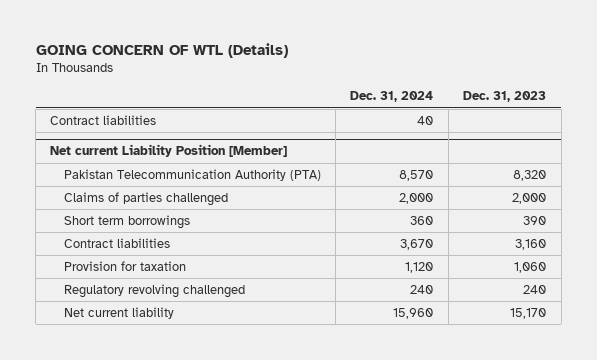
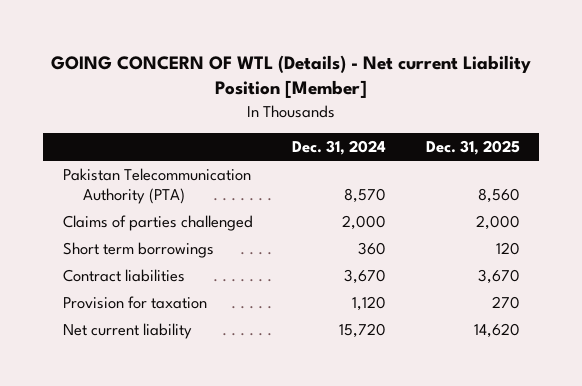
- GOING CONCERN OF WTL (Details)
+ GOING CONCERN OF WTL (Details) - Net current Liability Position [Member]
- | Dec. 31, 2024 | Dec. 31, 2023
+ | Dec. 31, 2024 | Dec. 31, 2025
- Contract liabilities | 40 |
- Net current Liability Position [Member]
- Regulatory revolving challenged | 240 | 240
- Net current liability | 15,960 | 15,170
+ Net current liability | 15,720 | 14,620

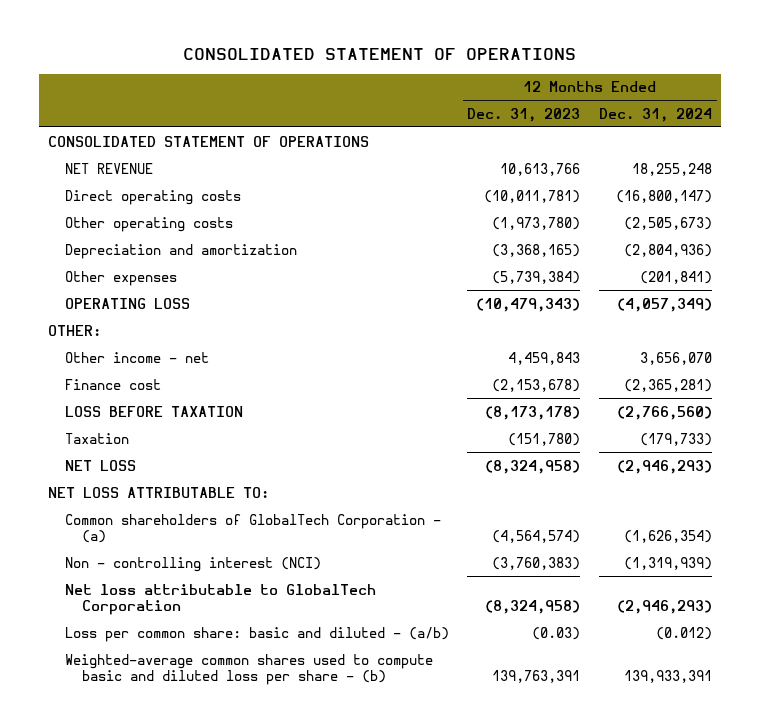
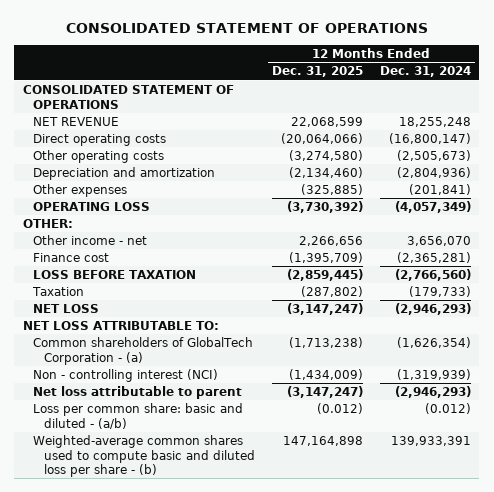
- | 12 Months Ended Dec. 31, 2023 | 12 Months Ended Dec. 31, 2024
+ | 12 Months Ended Dec. 31, 2025 | 12 Months Ended Dec. 31, 2024
- Net loss attributable to GlobalTech Corporation | (8,324,958) | (2,946,293)
+ Net loss attributable to parent | (3,147,247) | (2,946,293)

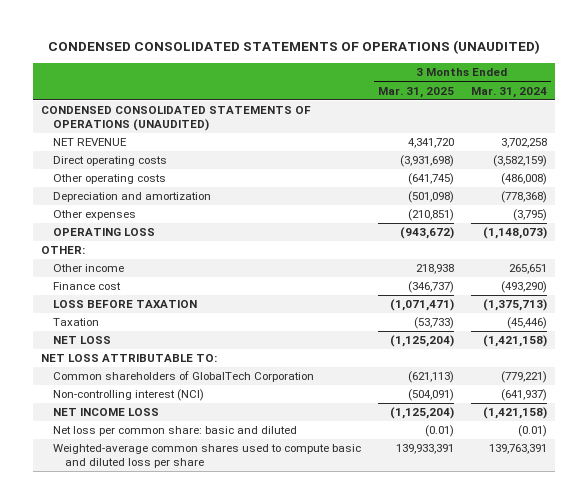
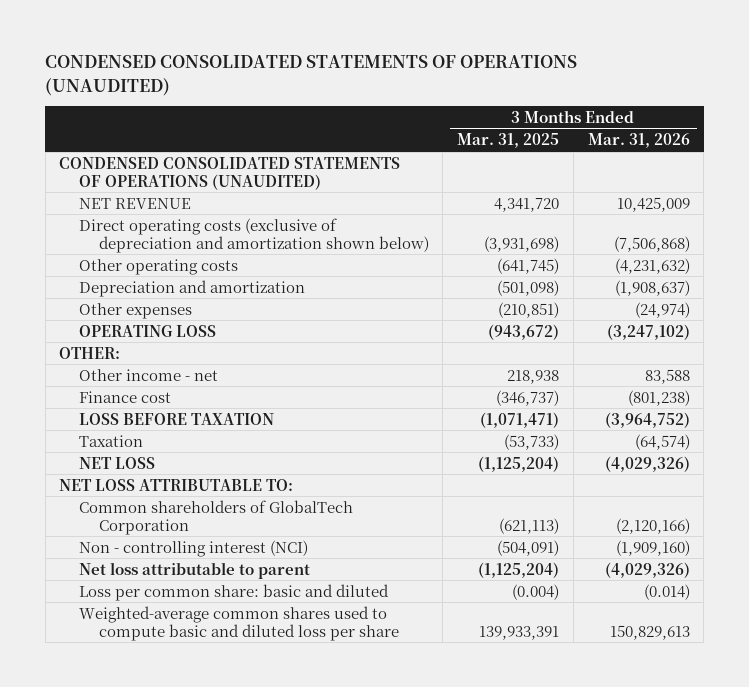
- | 3 Months Ended Mar. 31, 2025 | 3 Months Ended Mar. 31, 2024
+ | 3 Months Ended Mar. 31, 2025 | 3 Months Ended Mar. 31, 2026
- Direct operating costs | (3,931,698) | (3,582,159)
+ Direct operating costs (exclusive of depreciation and amortization shown below) | (3,931,698) | (7,506,868)
- Other income | 218,938 | 265,651
+ Other income - net | 218,938 | 83,588
- Non-controlling interest (NCI) | (504,091) | (641,937)
- NET INCOME LOSS | (1,125,204) | (1,421,158)
- Net loss per common share: basic and diluted | (0.01) | (0.01)
+ Non - controlling interest (NCI) | (504,091) | (1,909,160)
+ Net loss attributable to parent | (1,125,204) | (4,029,326)
+ Loss per common share: basic and diluted | (0.004) | (0.014)

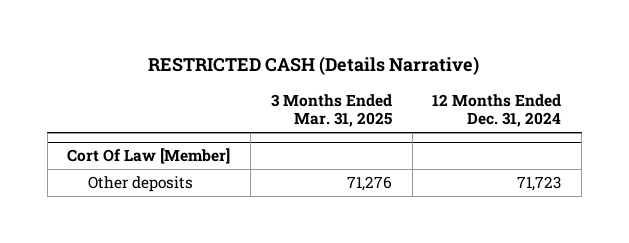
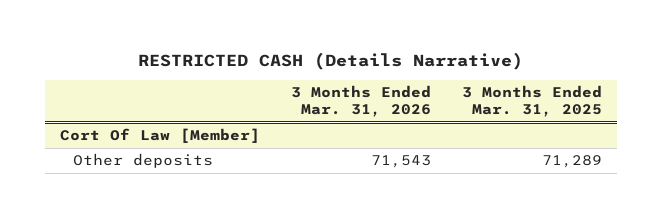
- | 3 Months Ended Mar. 31, 2025 | 12 Months Ended Dec. 31, 2024
+ | 3 Months Ended Mar. 31, 2026 | 3 Months Ended Mar. 31, 2025
@ Cort Of Law [Member]
- Other deposits | 71,276 | 71,723
+ Other deposits | 71,543 | 71,289

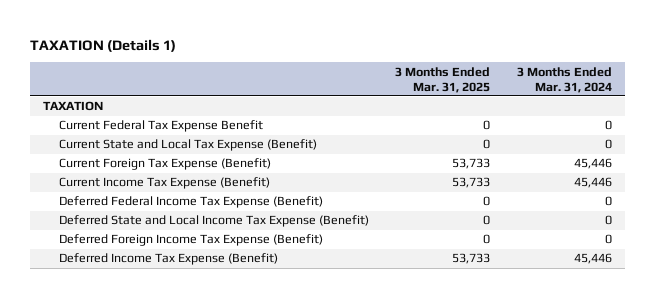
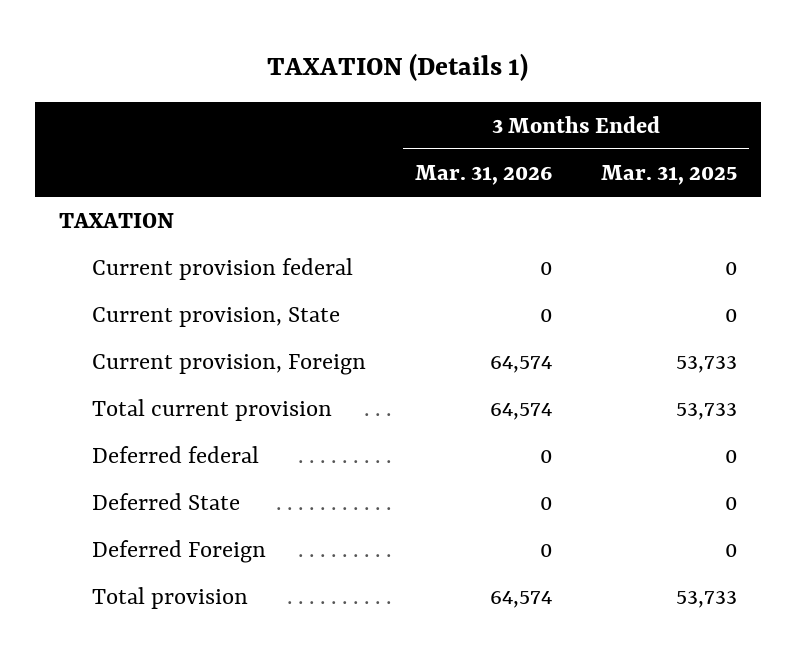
- | 3 Months Ended Mar. 31, 2025 | 3 Months Ended Mar. 31, 2024
+ | 3 Months Ended Mar. 31, 2026 | 3 Months Ended Mar. 31, 2025
- Current Federal Tax Expense Benefit | 0 | 0
- Current State and Local Tax Expense (Benefit) | 0 | 0
- Current Foreign Tax Expense (Benefit) | 53,733 | 45,446
- Current Income Tax Expense (Benefit) | 53,733 | 45,446
- Deferred Federal Income Tax Expense (Benefit) | 0 | 0
- Deferred State and Local Income Tax Expense (Benefit) | 0 | 0
- Deferred Foreign Income Tax Expense (Benefit) | 0 | 0
- Deferred Income Tax Expense (Benefit) | 53,733 | 45,446
+ Current provision federal | 0 | 0
+ Current provision, State | 0 | 0
+ Current provision, Foreign | 64,574 | 53,733
+ Total current provision | 64,574 | 53,733
+ Deferred federal | 0 | 0
+ Deferred State | 0 | 0
+ Deferred Foreign | 0 | 0
+ Total provision | 64,574 | 53,733

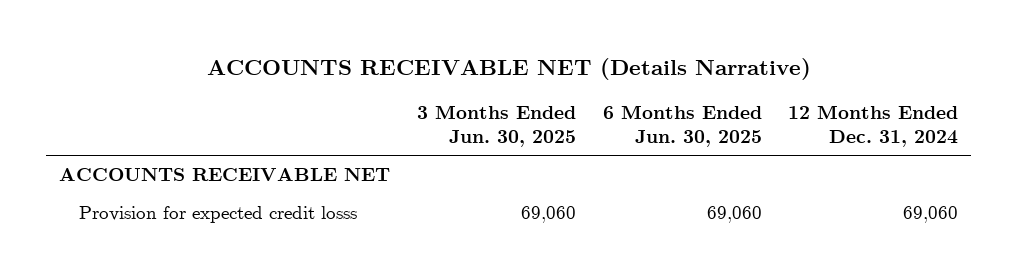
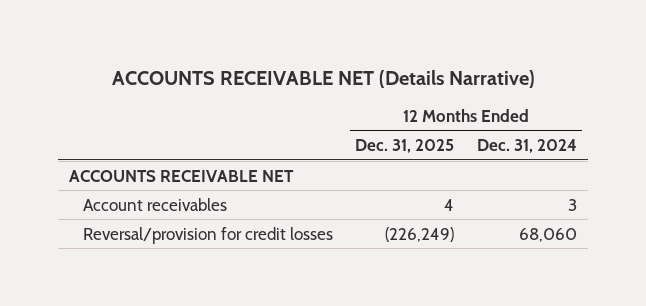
- | 3 Months Ended Jun. 30, 2025 | 6 Months Ended Jun. 30, 2025 | 12 Months Ended Dec. 31, 2024
+ | 12 Months Ended Dec. 31, 2025 | 12 Months Ended Dec. 31, 2024
- Provision for expected credit losss | 69,060 | 69,060 | 69,060
+ Account receivables | 4 | 3
+ Reversal/provision for credit losses | (226,249) | 68,060

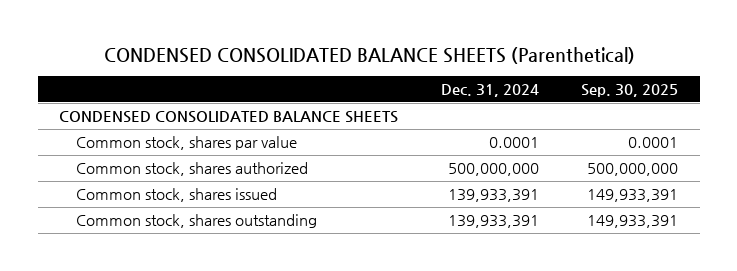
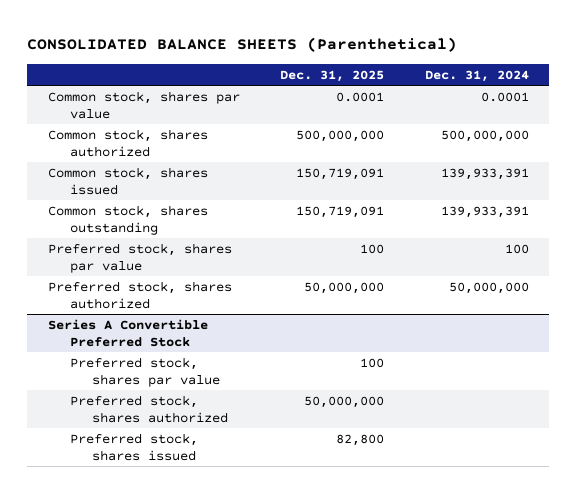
- CONDENSED CONSOLIDATED BALANCE SHEETS (Parenthetical)
+ CONSOLIDATED BALANCE SHEETS (Parenthetical)
- | Dec. 31, 2024 | Sep. 30, 2025
+ | Dec. 31, 2025 | Dec. 31, 2024
- CONDENSED CONSOLIDATED BALANCE SHEETS
+ Preferred stock, shares par value | 100 | 100
+ Preferred stock, shares authorized | 50,000,000 | 50,000,000
+ Series A Convertible Preferred Stock
+ Preferred stock, shares par value | 100 |
+ Preferred stock, shares authorized | 50,000,000 |
+ Preferred stock, shares issued | 82,800 |

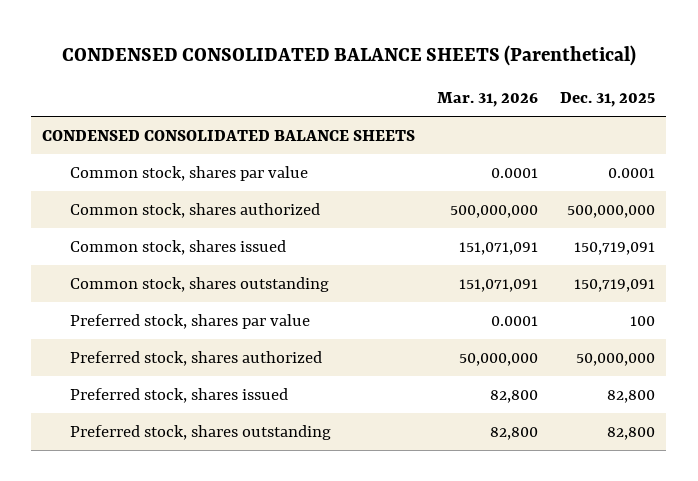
- CONSOLIDATED BALANCE SHEETS (Parenthetical)
+ CONDENSED CONSOLIDATED BALANCE SHEETS (Parenthetical)
- | Dec. 31, 2025 | Dec. 31, 2024
+ | Mar. 31, 2026 | Dec. 31, 2025
+ CONDENSED CONSOLIDATED BALANCE SHEETS
- Series A Convertible Preferred Stock
- Preferred stock, shares par value | 100 |
- Preferred stock, shares authorized | 50,000,000 |
+ Preferred stock, shares outstanding | 82,800 | 82,800

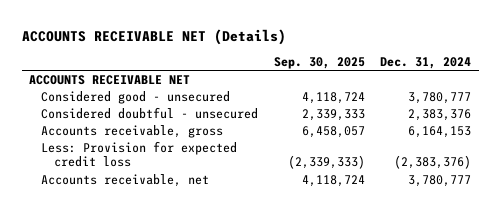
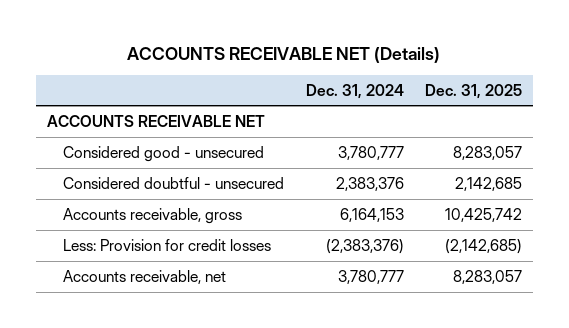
- | Sep. 30, 2025 | Dec. 31, 2024
+ | Dec. 31, 2024 | Dec. 31, 2025
- Less: Provision for expected credit loss | (2,339,333) | (2,383,376)
+ Less: Provision for credit losses | (2,383,376) | (2,142,685)

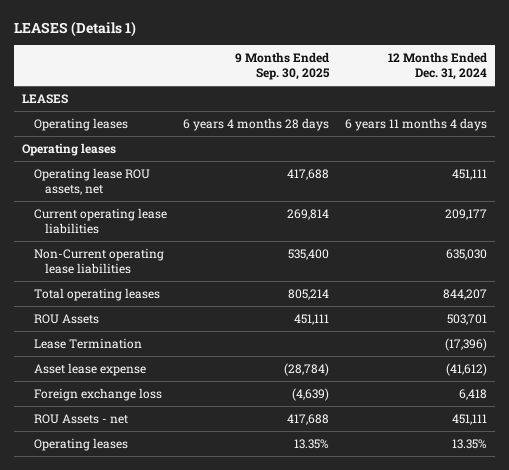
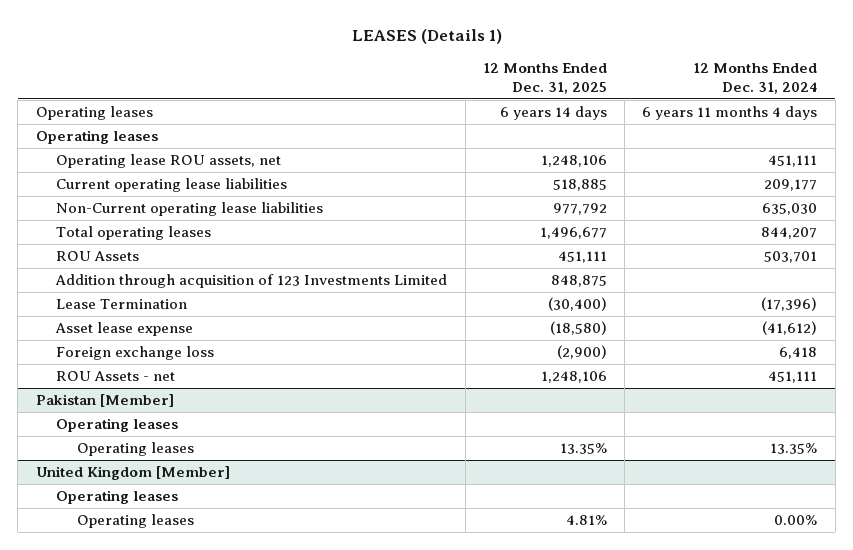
- | 9 Months Ended Sep. 30, 2025 | 12 Months Ended Dec. 31, 2024
+ | 12 Months Ended Dec. 31, 2025 | 12 Months Ended Dec. 31, 2024
- LEASES
+ Addition through acquisition of 123 Investments Limited | 848,875 |
+ Pakistan [Member]
+ Operating leases
+ United Kingdom [Member]
+ Operating leases
+ Operating leases | 4.81% | 0.00%

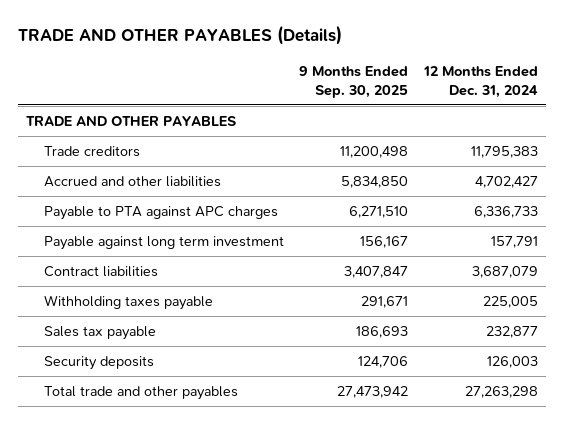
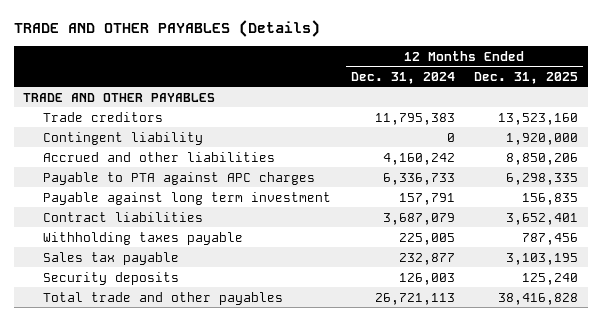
- | 9 Months Ended Sep. 30, 2025 | 12 Months Ended Dec. 31, 2024
+ | 12 Months Ended Dec. 31, 2024 | 12 Months Ended Dec. 31, 2025
- Accrued and other liabilities | 5,834,850 | 4,702,427
+ Contingent liability | 0 | 1,920,000
+ Accrued and other liabilities | 4,160,242 | 8,850,206
- Total trade and other payables | 27,473,942 | 27,263,298
+ Total trade and other payables | 26,721,113 | 38,416,828

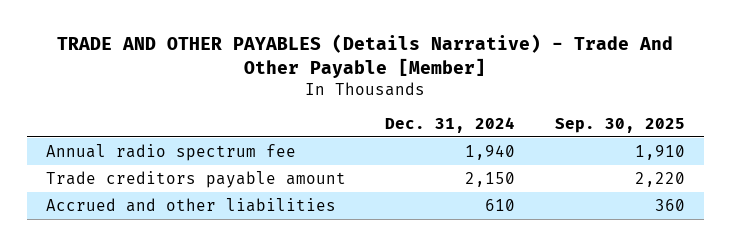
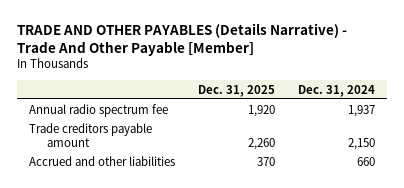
- | Dec. 31, 2024 | Sep. 30, 2025
+ | Dec. 31, 2025 | Dec. 31, 2024
- Annual radio spectrum fee | 1,940 | 1,910
+ Annual radio spectrum fee | 1,920 | 1,937
- Accrued and other liabilities | 610 | 360
+ Accrued and other liabilities | 370 | 660

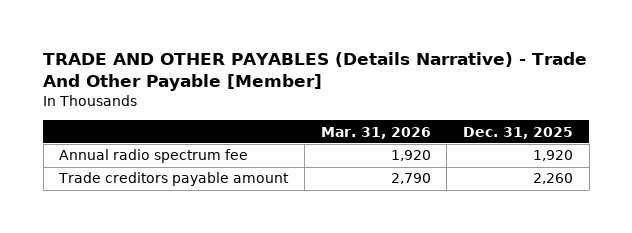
- | Dec. 31, 2025 | Dec. 31, 2024
+ | Mar. 31, 2026 | Dec. 31, 2025
- Accrued and other liabilities | 370 | 660

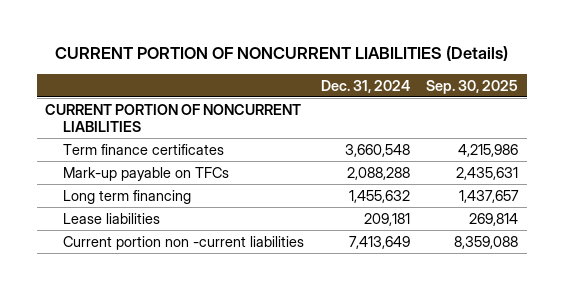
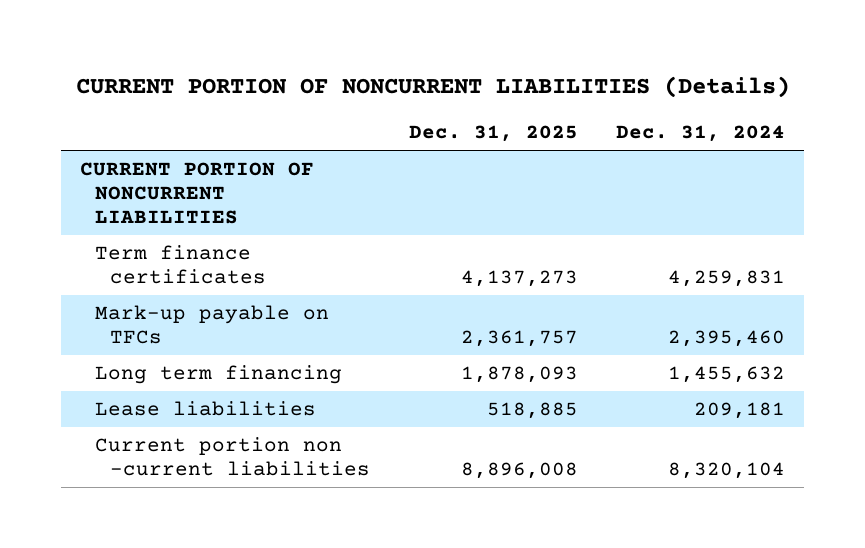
- | Dec. 31, 2024 | Sep. 30, 2025
+ | Dec. 31, 2025 | Dec. 31, 2024
- Term finance certificates | 3,660,548 | 4,215,986
- Mark-up payable on TFCs | 2,088,288 | 2,435,631
+ Term finance certificates | 4,137,273 | 4,259,831
+ Mark-up payable on TFCs | 2,361,757 | 2,395,460
- Current portion non -current liabilities | 7,413,649 | 8,359,088
+ Current portion non -current liabilities | 8,896,008 | 8,320,104

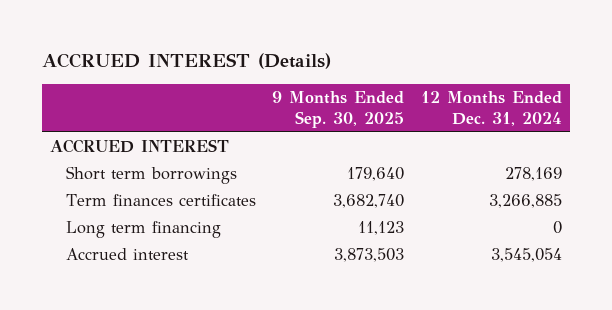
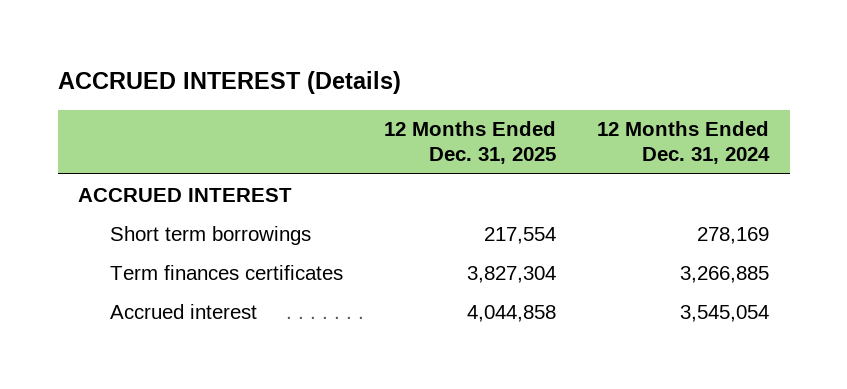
- | 9 Months Ended Sep. 30, 2025 | 12 Months Ended Dec. 31, 2024
+ | 12 Months Ended Dec. 31, 2025 | 12 Months Ended Dec. 31, 2024
- Long term financing | 11,123 | 0

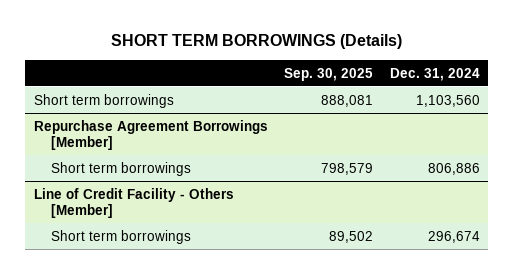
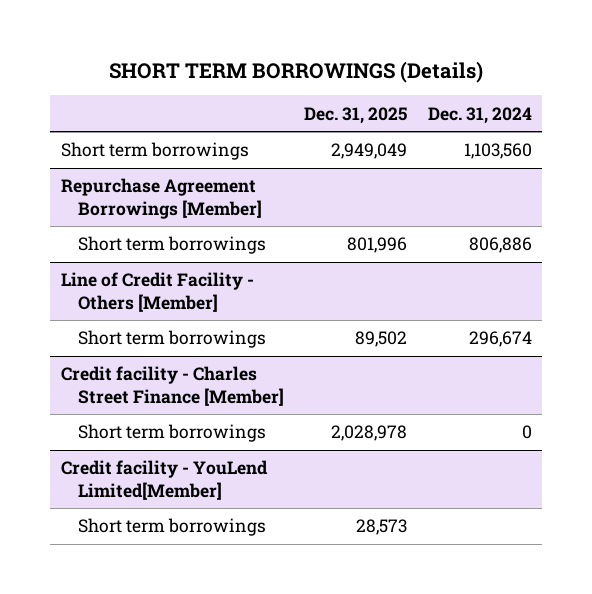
- | Sep. 30, 2025 | Dec. 31, 2024
+ | Dec. 31, 2025 | Dec. 31, 2024
+ Credit facility - Charles Street Finance [Member]
+ Short term borrowings | 2,028,978 | 0
+ Credit facility - YouLend Limited[Member]
+ Short term borrowings | 28,573 |

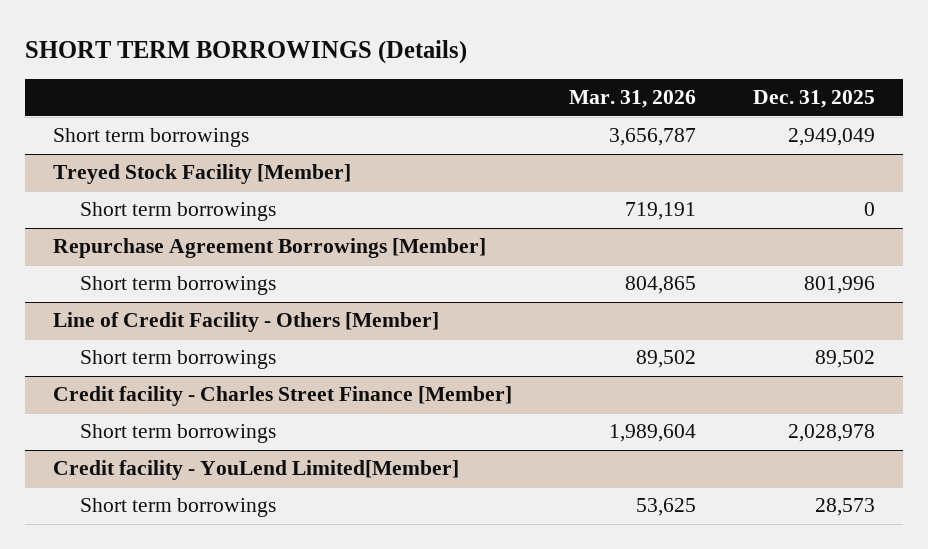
- | Dec. 31, 2025 | Dec. 31, 2024
+ | Mar. 31, 2026 | Dec. 31, 2025
+ Treyed Stock Facility [Member]
+ Short term borrowings | 719,191 | 0

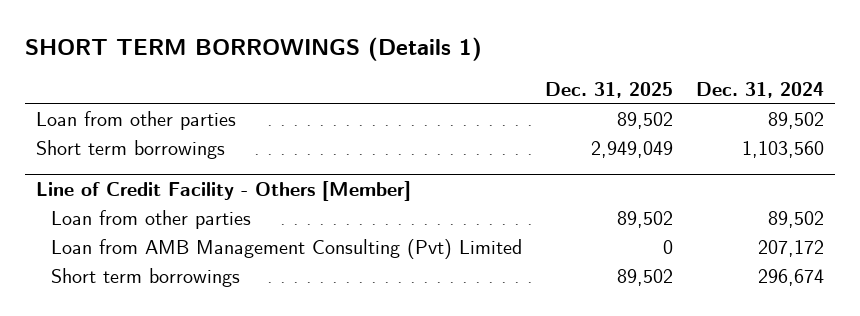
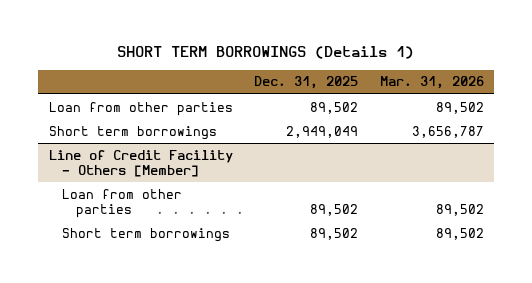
- | Dec. 31, 2025 | Dec. 31, 2024
+ | Dec. 31, 2025 | Mar. 31, 2026
@ Line of Credit Facility - Others [Member]
- Loan from AMB Management Consulting (Pvt) Limited | 0 | 207,172

